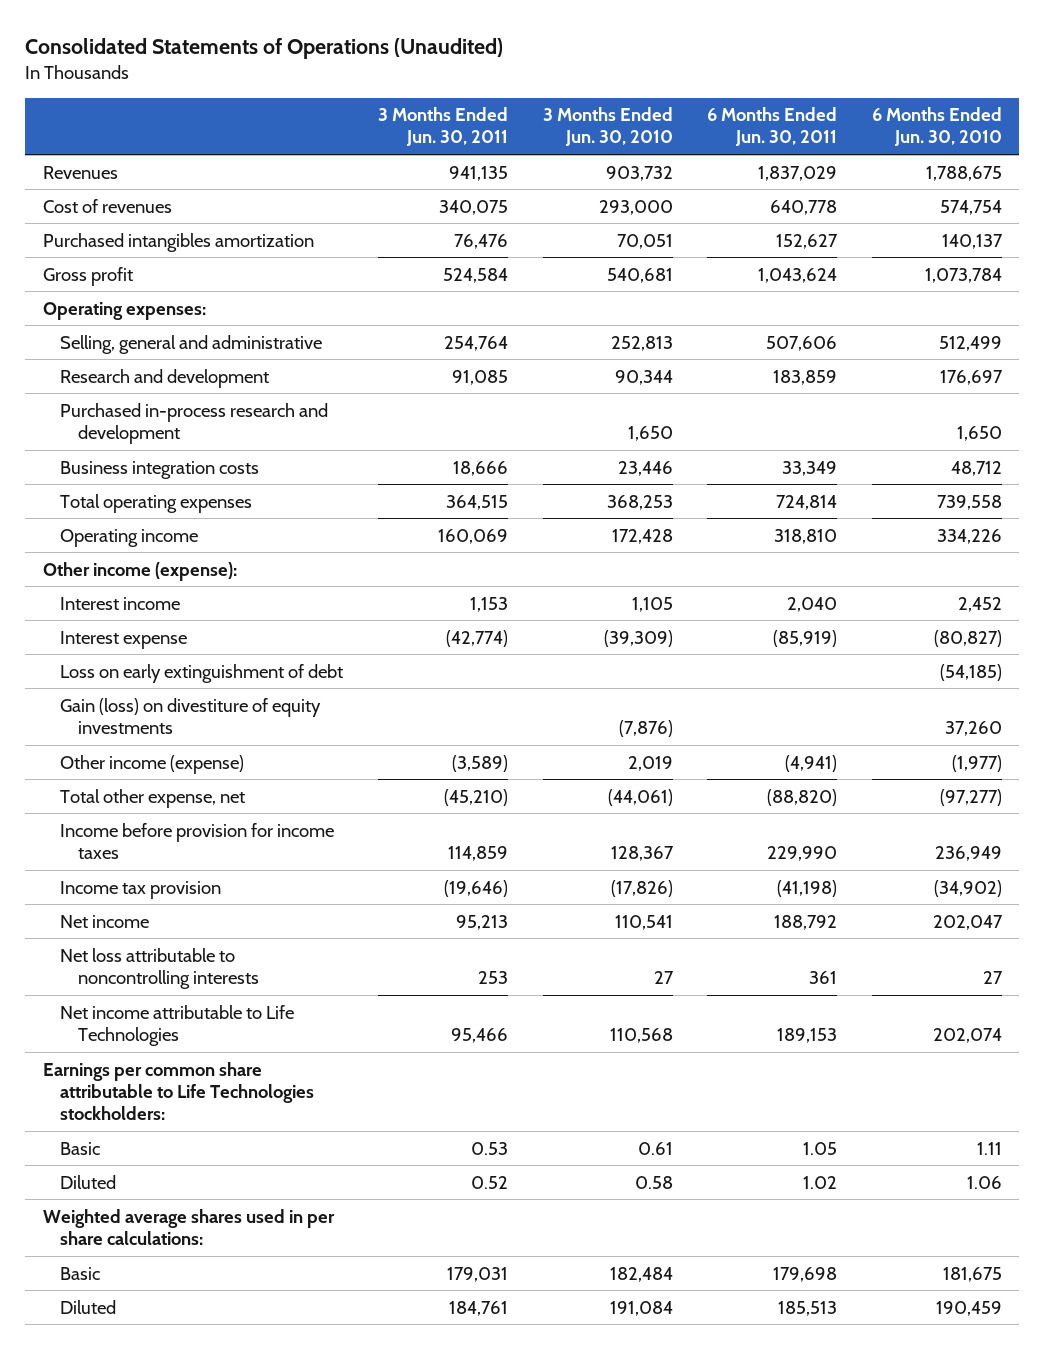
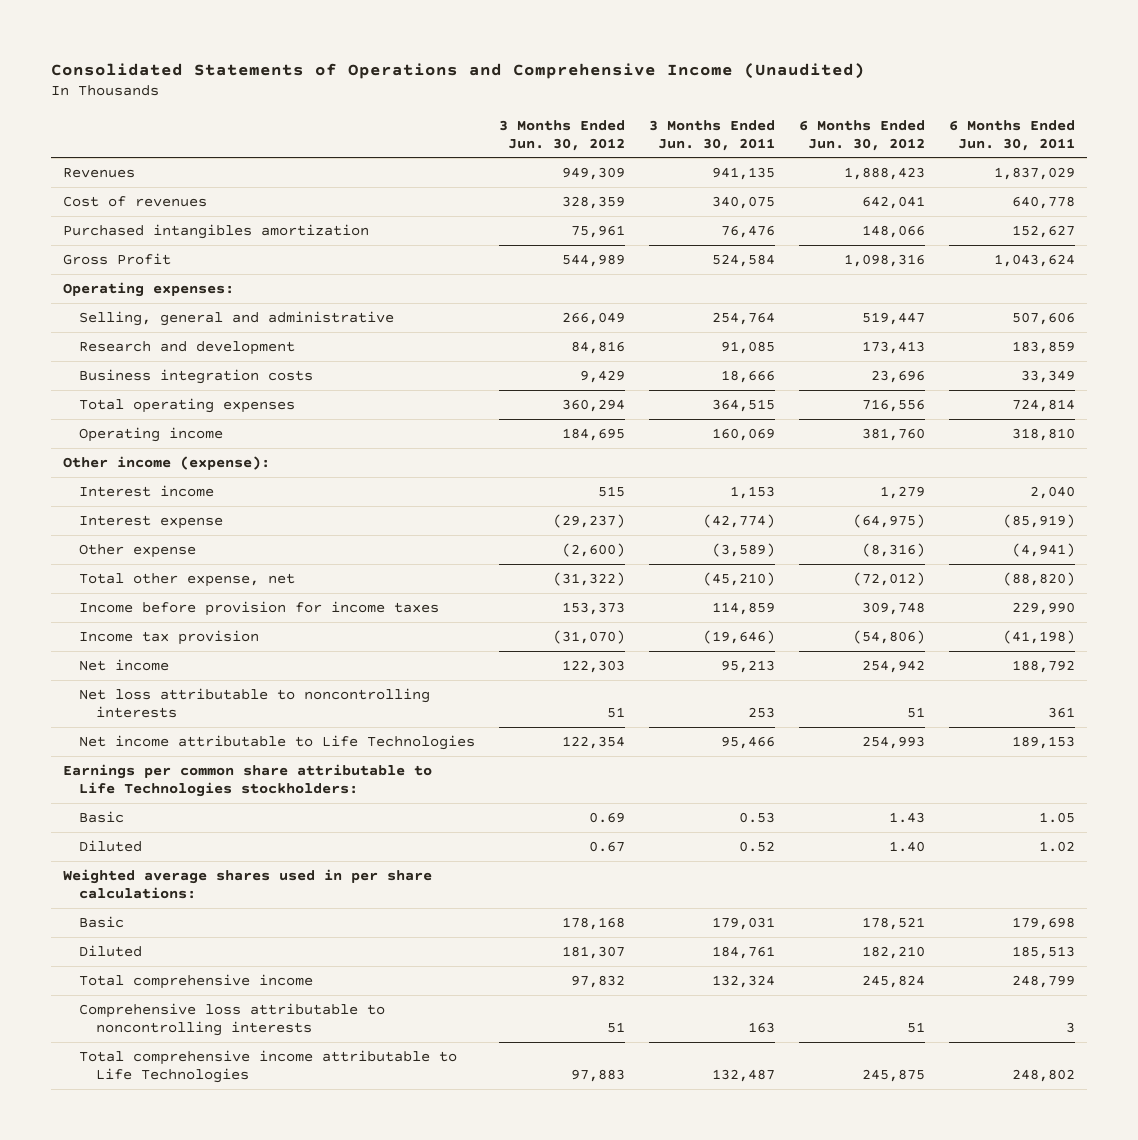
- Consolidated Statements of Operations (Unaudited)
+ Consolidated Statements of Operations and Comprehensive Income (Unaudited)
- | 3 Months Ended Jun. 30, 2011 | 3 Months Ended Jun. 30, 2010 | 6 Months Ended Jun. 30, 2011 | 6 Months Ended Jun. 30, 2010
+ | 3 Months Ended Jun. 30, 2012 | 3 Months Ended Jun. 30, 2011 | 6 Months Ended Jun. 30, 2012 | 6 Months Ended Jun. 30, 2011
- Gross profit | 524,584 | 540,681 | 1,043,624 | 1,073,784
+ Gross Profit | 544,989 | 524,584 | 1,098,316 | 1,043,624
- Purchased in-process research and development | | 1,650 | | 1,650
- Loss on early extinguishment of debt | | | | (54,185)
- Gain (loss) on divestiture of equity investments | | (7,876) | | 37,260
- Other income (expense) | (3,589) | 2,019 | (4,941) | (1,977)
+ Other expense | (2,600) | (3,589) | (8,316) | (4,941)
+ Total comprehensive income | 97,832 | 132,324 | 245,824 | 248,799
+ Comprehensive loss attributable to noncontrolling interests | 51 | 163 | 51 | 3
+ Total comprehensive income attributable to Life Technologies | 97,883 | 132,487 | 245,875 | 248,802

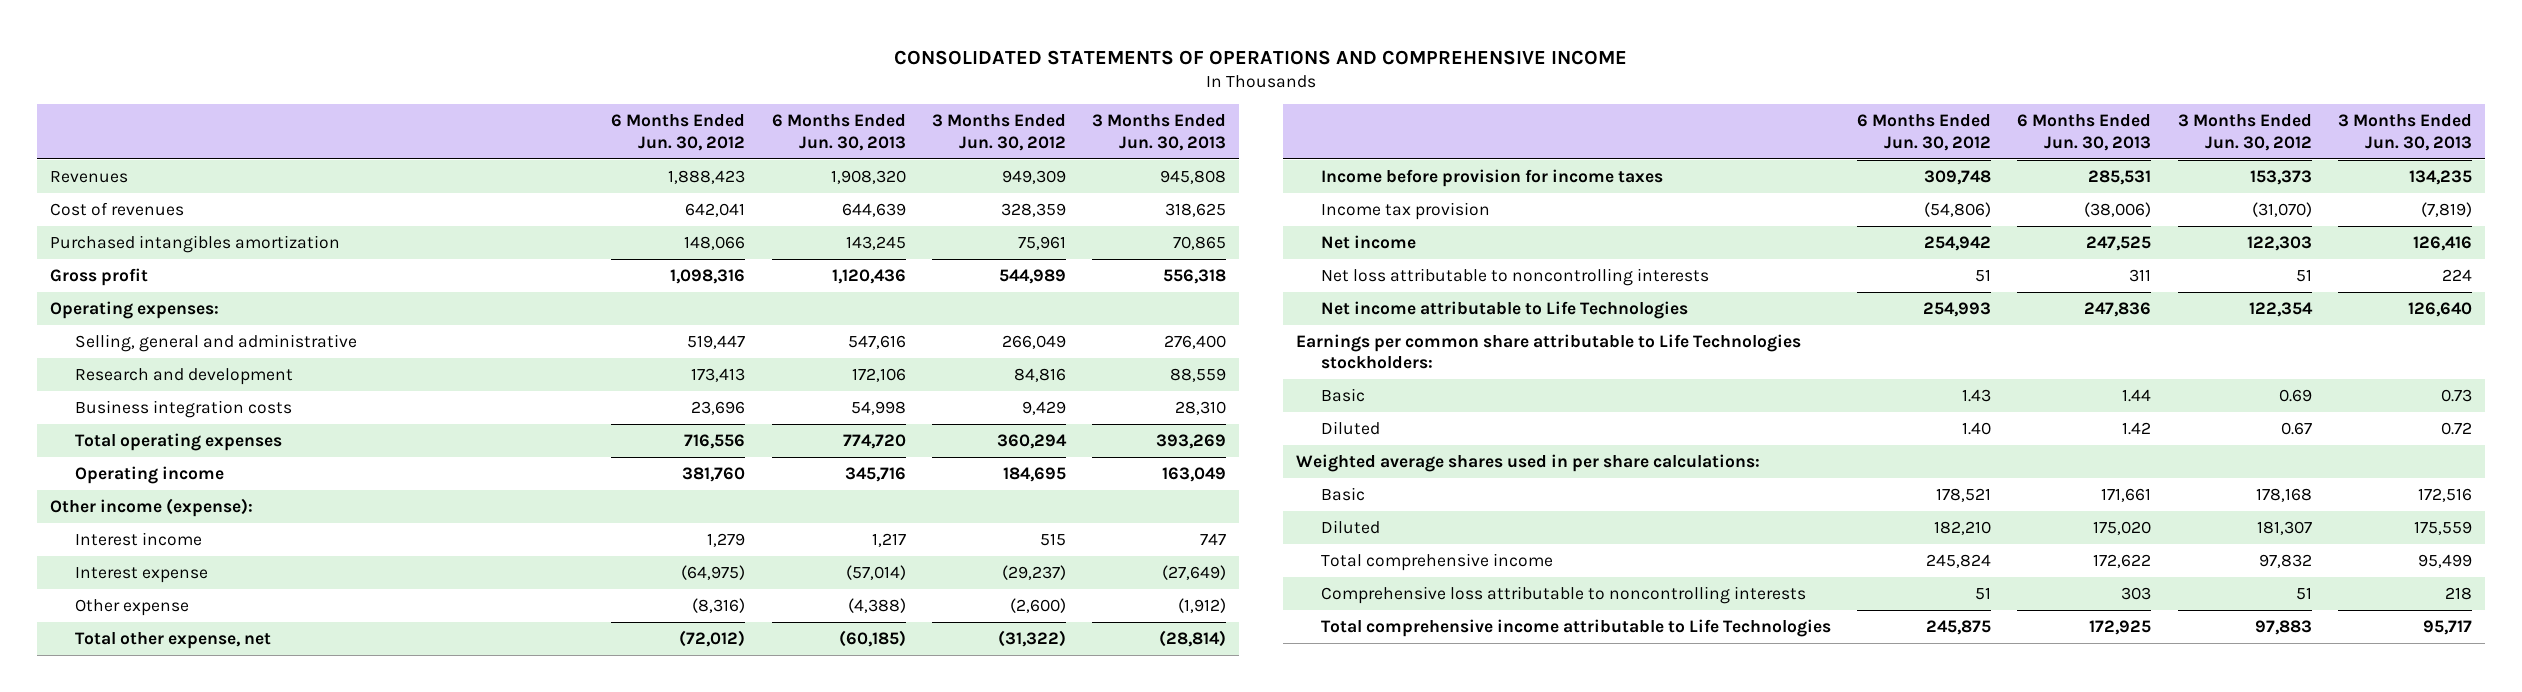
- Consolidated Statements of Operations and Comprehensive Income (Unaudited)
+ CONSOLIDATED STATEMENTS OF OPERATIONS AND COMPREHENSIVE INCOME
- | 3 Months Ended Jun. 30, 2012 | 3 Months Ended Jun. 30, 2011 | 6 Months Ended Jun. 30, 2012 | 6 Months Ended Jun. 30, 2011
+ | 6 Months Ended Jun. 30, 2012 | 6 Months Ended Jun. 30, 2013 | 3 Months Ended Jun. 30, 2012 | 3 Months Ended Jun. 30, 2013
- Gross Profit | 544,989 | 524,584 | 1,098,316 | 1,043,624
+ Gross profit | 1,098,316 | 1,120,436 | 544,989 | 556,318

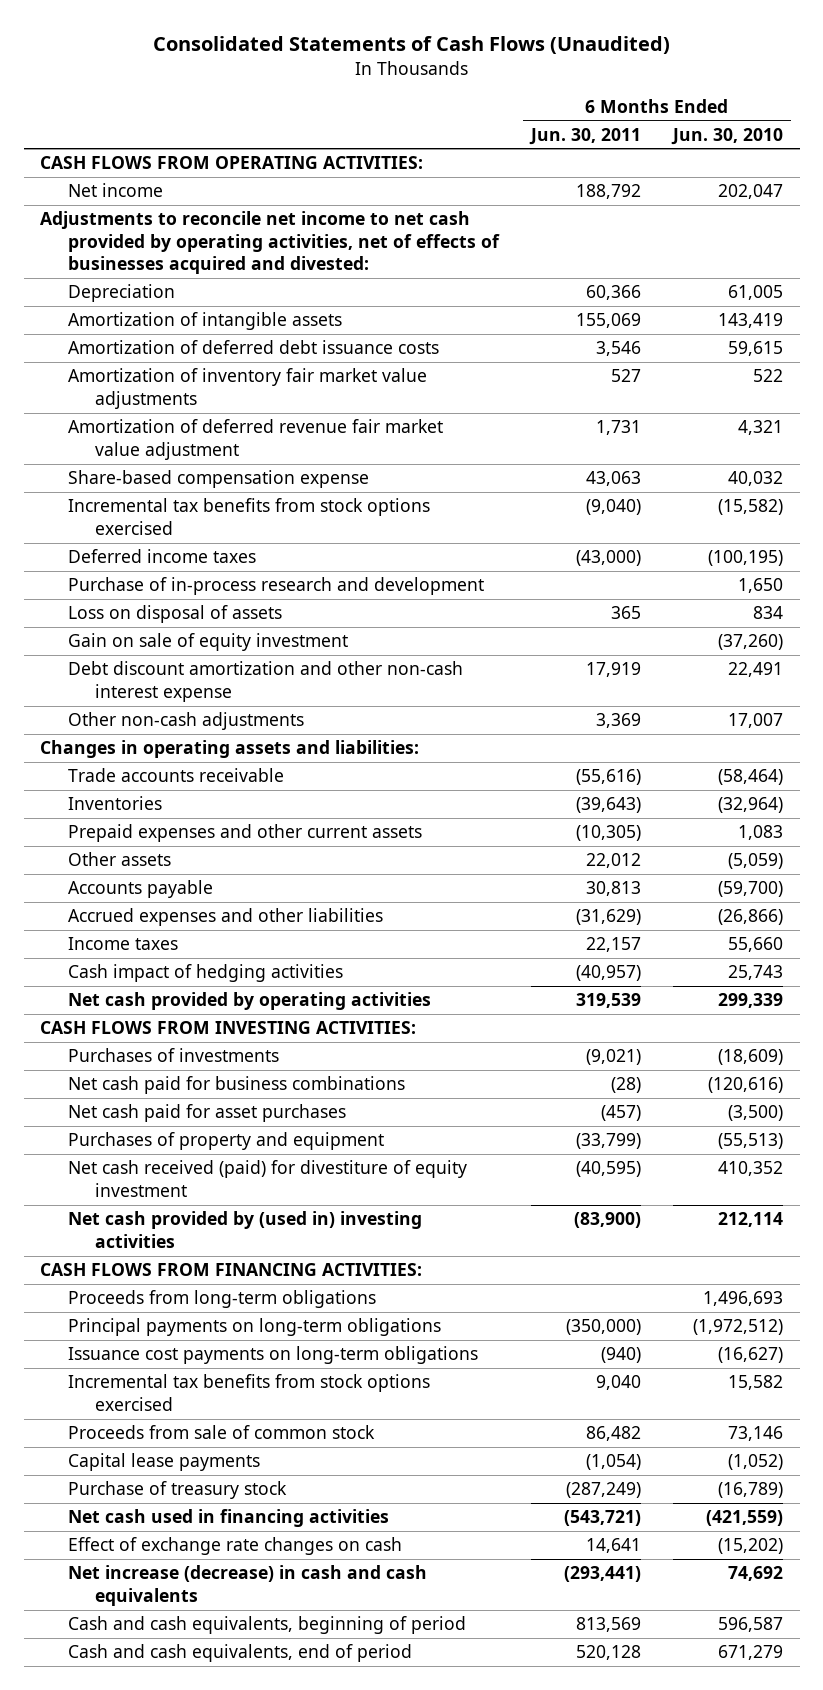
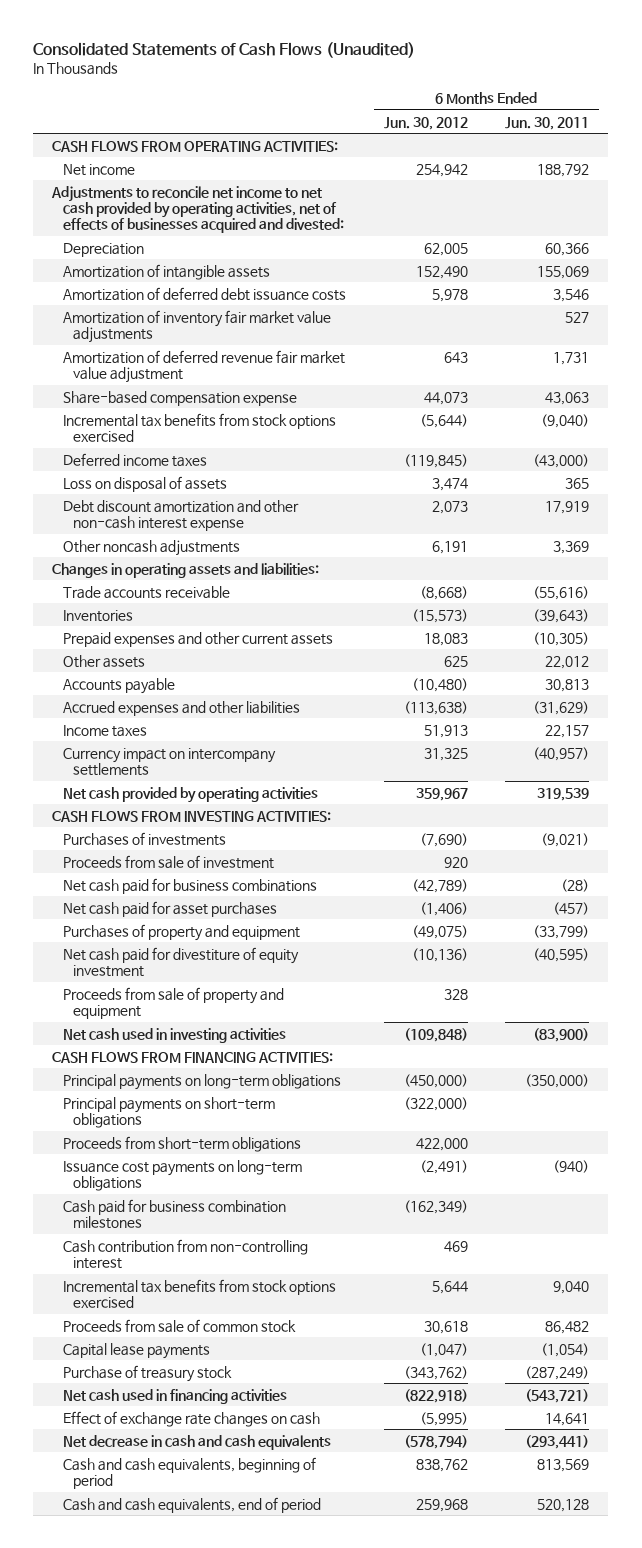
- | 6 Months Ended Jun. 30, 2011 | 6 Months Ended Jun. 30, 2010
+ | 6 Months Ended Jun. 30, 2012 | 6 Months Ended Jun. 30, 2011
- Purchase of in-process research and development | | 1,650
- Gain on sale of equity investment | | (37,260)
- Other non-cash adjustments | 3,369 | 17,007
+ Other noncash adjustments | 6,191 | 3,369
- Cash impact of hedging activities | (40,957) | 25,743
+ Currency impact on intercompany settlements | 31,325 | (40,957)
+ Proceeds from sale of investment | 920 |
- Net cash received (paid) for divestiture of equity investment | (40,595) | 410,352
- Net cash provided by (used in) investing activities | (83,900) | 212,114
+ Net cash paid for divestiture of equity investment | (10,136) | (40,595)
+ Proceeds from sale of property and equipment | 328 |
+ Net cash used in investing activities | (109,848) | (83,900)
- Proceeds from long-term obligations | | 1,496,693
+ Principal payments on short-term obligations | (322,000) |
+ Proceeds from short-term obligations | 422,000 |
+ Cash paid for business combination milestones | (162,349) |
+ Cash contribution from non-controlling interest | 469 |
- Net increase (decrease) in cash and cash equivalents | (293,441) | 74,692
+ Net decrease in cash and cash equivalents | (578,794) | (293,441)

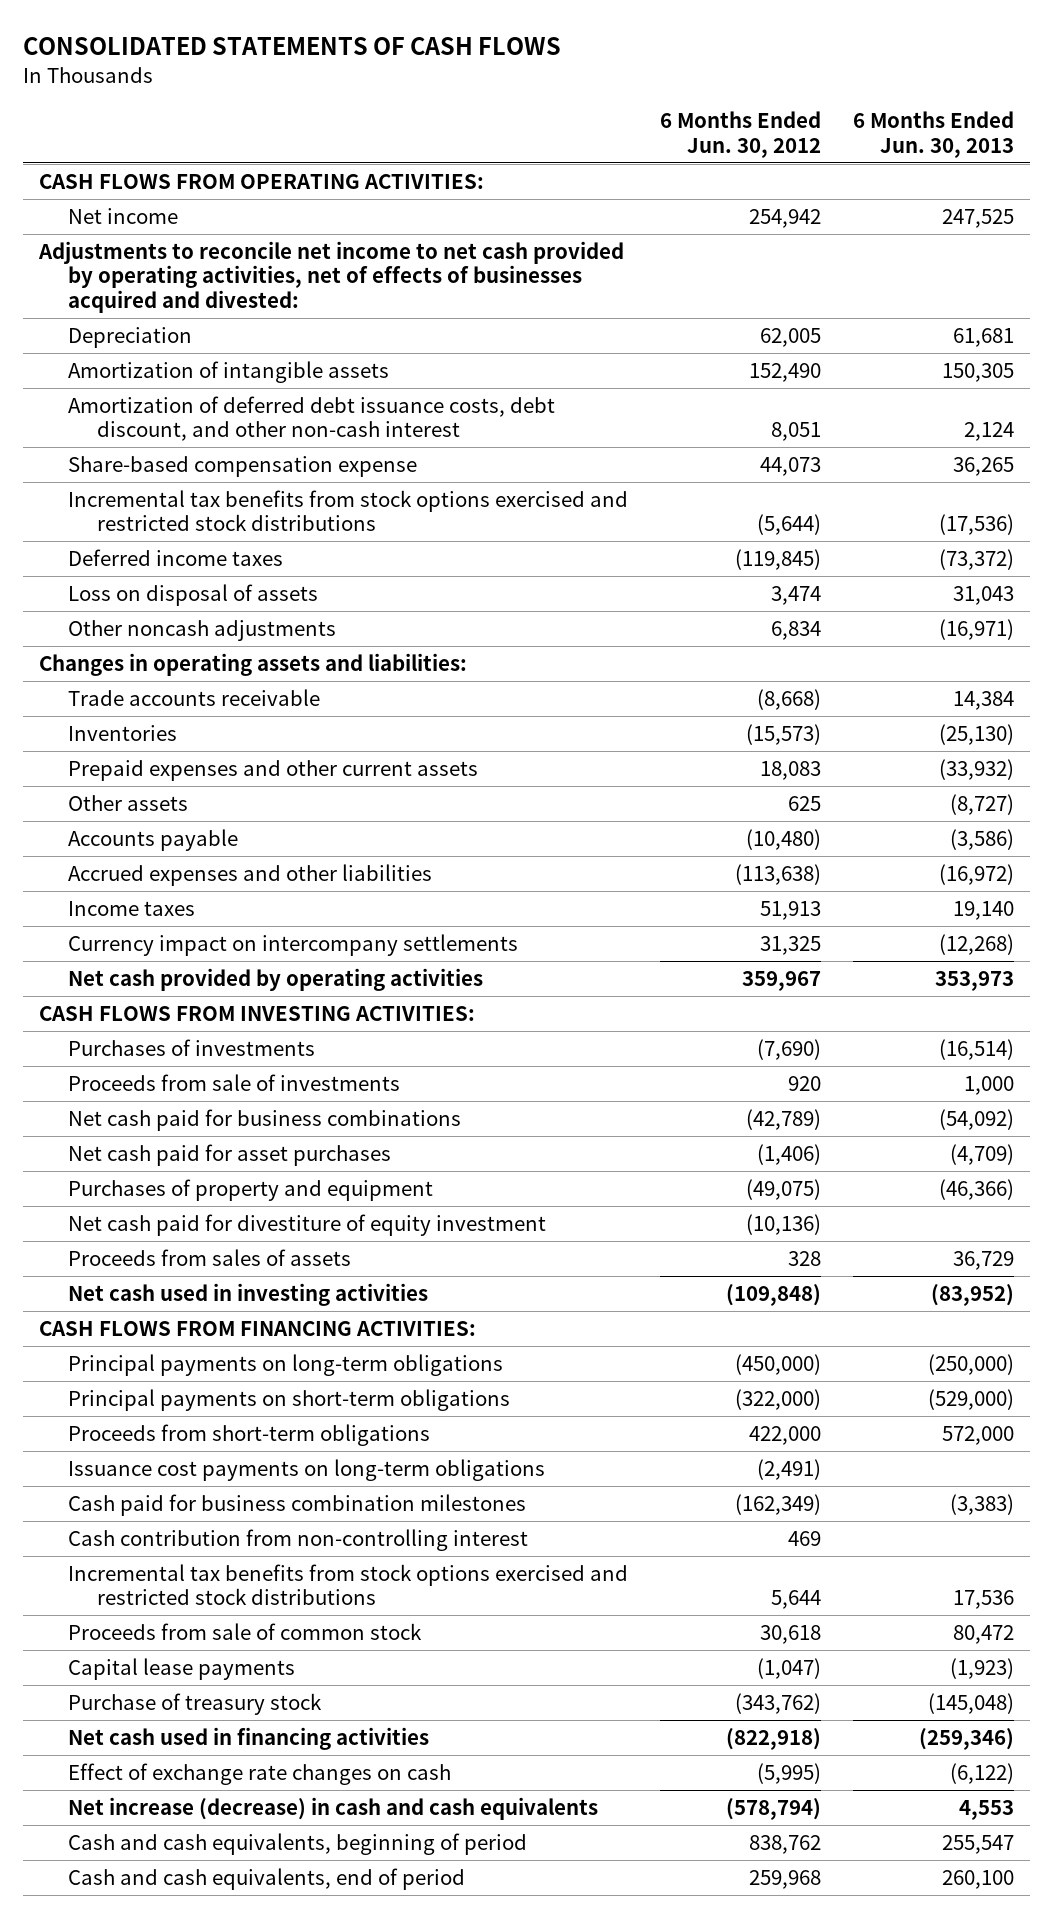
- Consolidated Statements of Cash Flows (Unaudited)
+ CONSOLIDATED STATEMENTS OF CASH FLOWS
- | 6 Months Ended Jun. 30, 2012 | 6 Months Ended Jun. 30, 2011
+ | 6 Months Ended Jun. 30, 2012 | 6 Months Ended Jun. 30, 2013
- Amortization of deferred debt issuance costs | 5,978 | 3,546
- Amortization of inventory fair market value adjustments | | 527
- Amortization of deferred revenue fair market value adjustment | 643 | 1,731
+ Amortization of deferred debt issuance costs, debt discount, and other non-cash interest | 8,051 | 2,124
- Incremental tax benefits from stock options exercised | (5,644) | (9,040)
+ Incremental tax benefits from stock options exercised and restricted stock distributions | (5,644) | (17,536)
- Debt discount amortization and other non-cash interest expense | 2,073 | 17,919
- Other noncash adjustments | 6,191 | 3,369
+ Other noncash adjustments | 6,834 | (16,971)
- Proceeds from sale of investment | 920 |
+ Proceeds from sale of investments | 920 | 1,000
- Proceeds from sale of property and equipment | 328 |
+ Proceeds from sales of assets | 328 | 36,729
- Incremental tax benefits from stock options exercised | 5,644 | 9,040
+ Incremental tax benefits from stock options exercised and restricted stock distributions | 5,644 | 17,536
- Net decrease in cash and cash equivalents | (578,794) | (293,441)
+ Net increase (decrease) in cash and cash equivalents | (578,794) | 4,553

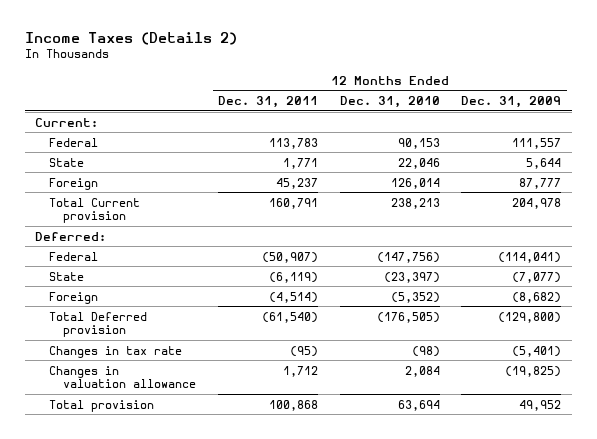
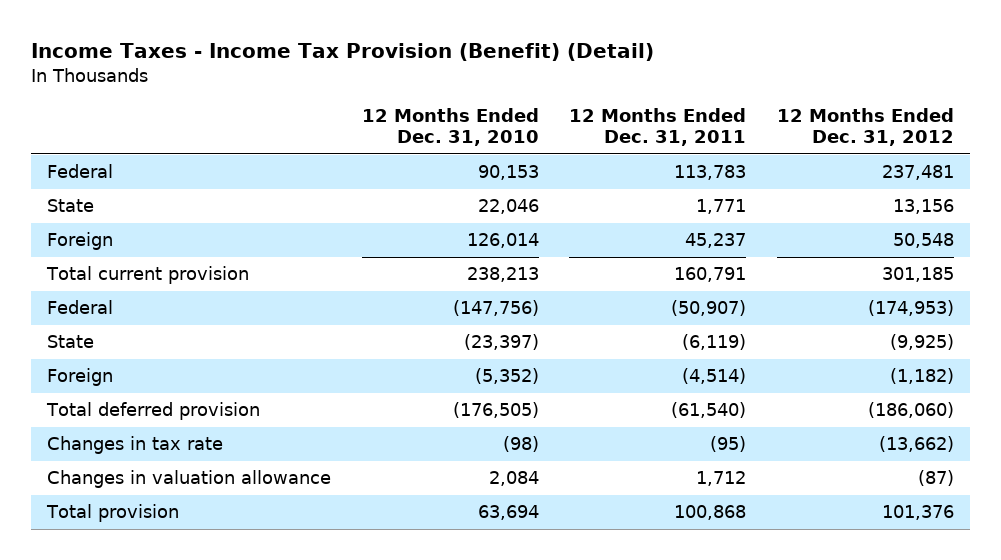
- Income Taxes (Details 2)
+ Income Taxes - Income Tax Provision (Benefit) (Detail)
- | 12 Months Ended Dec. 31, 2011 | 12 Months Ended Dec. 31, 2010 | 12 Months Ended Dec. 31, 2009
+ | 12 Months Ended Dec. 31, 2010 | 12 Months Ended Dec. 31, 2011 | 12 Months Ended Dec. 31, 2012
- Current:
- Total Current provision | 160,791 | 238,213 | 204,978
- Deferred:
+ Total current provision | 238,213 | 160,791 | 301,185
- Total Deferred provision | (61,540) | (176,505) | (129,800)
+ Total deferred provision | (176,505) | (61,540) | (186,060)

